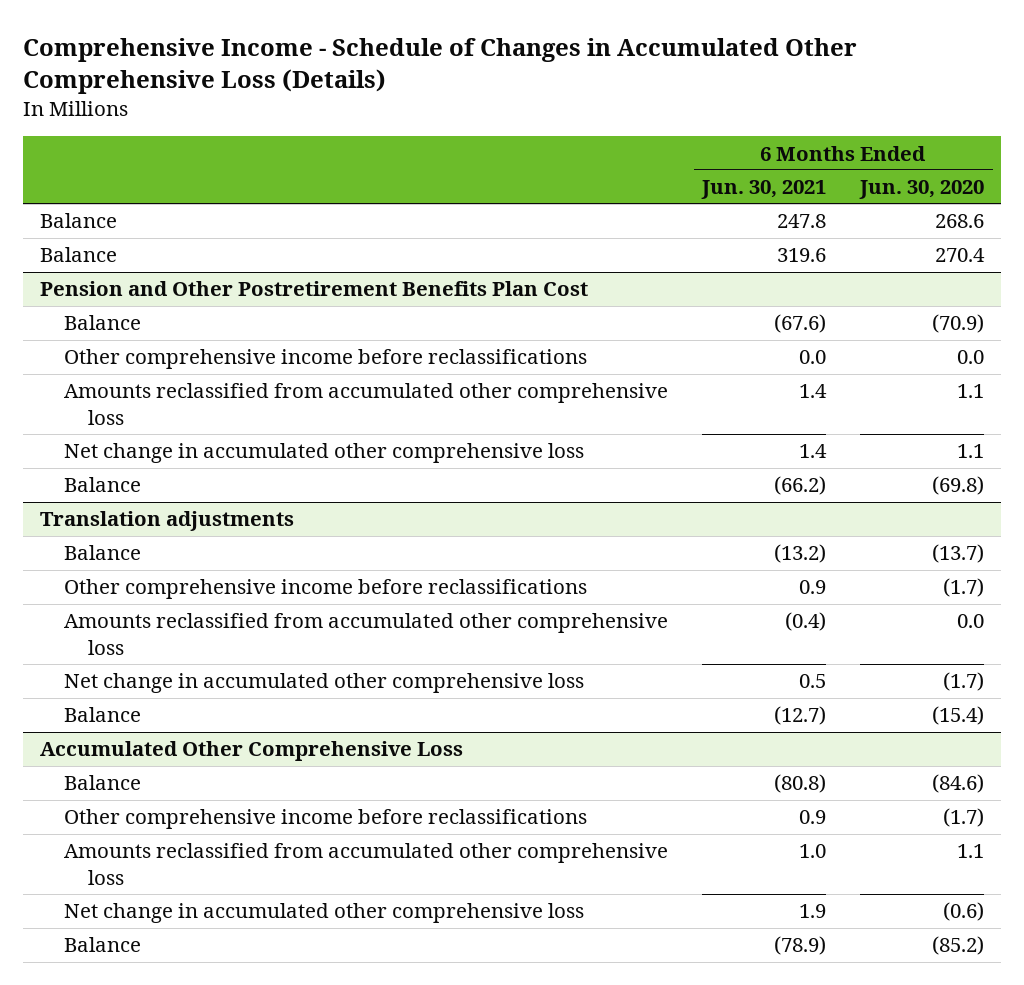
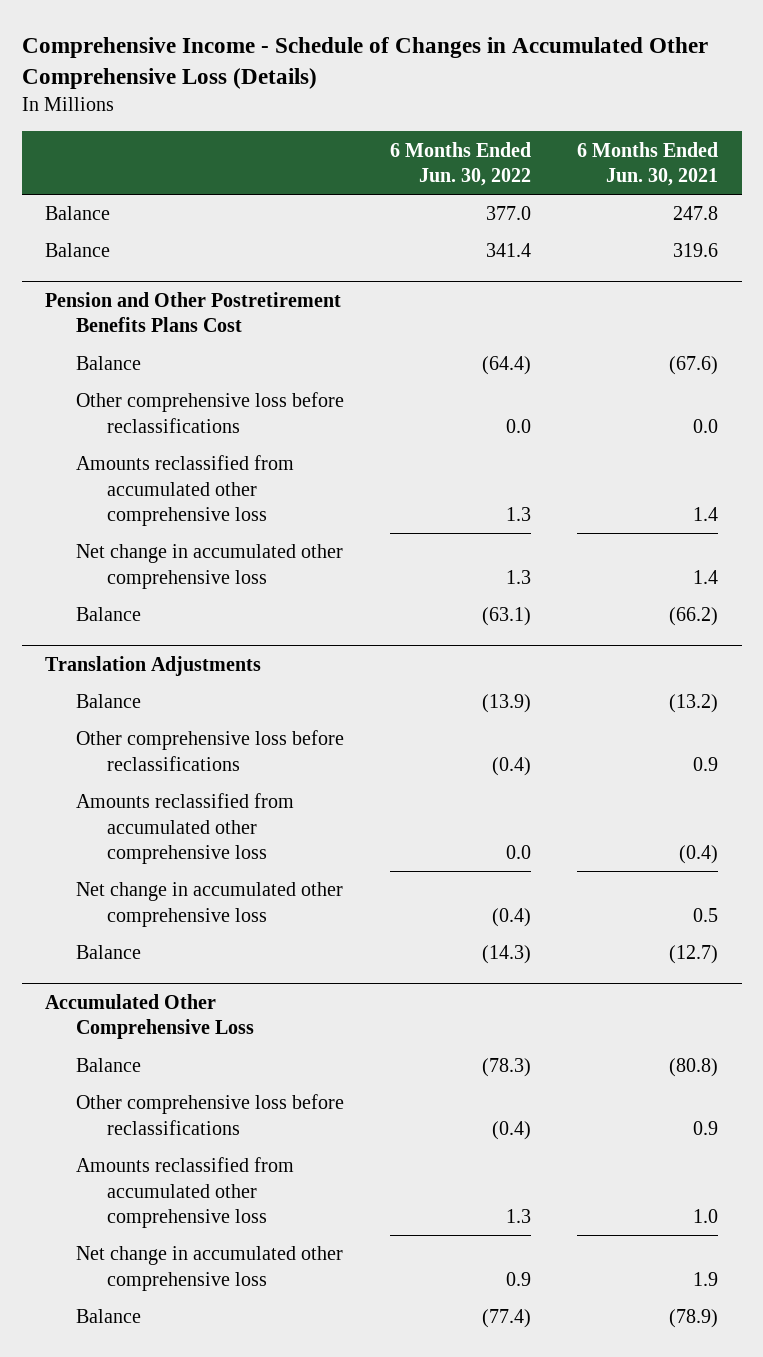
- | 6 Months Ended Jun. 30, 2021 | 6 Months Ended Jun. 30, 2020
+ | 6 Months Ended Jun. 30, 2022 | 6 Months Ended Jun. 30, 2021
- Pension and Other Postretirement Benefits Plan Cost
+ Pension and Other Postretirement Benefits Plans Cost
- Other comprehensive income before reclassifications | 0.0 | 0.0
+ Other comprehensive loss before reclassifications | 0.0 | 0.0
- Translation adjustments
+ Translation Adjustments
- Other comprehensive income before reclassifications | 0.9 | (1.7)
+ Other comprehensive loss before reclassifications | (0.4) | 0.9
@ Accumulated Other Comprehensive Loss
- Other comprehensive income before reclassifications | 0.9 | (1.7)
+ Other comprehensive loss before reclassifications | (0.4) | 0.9

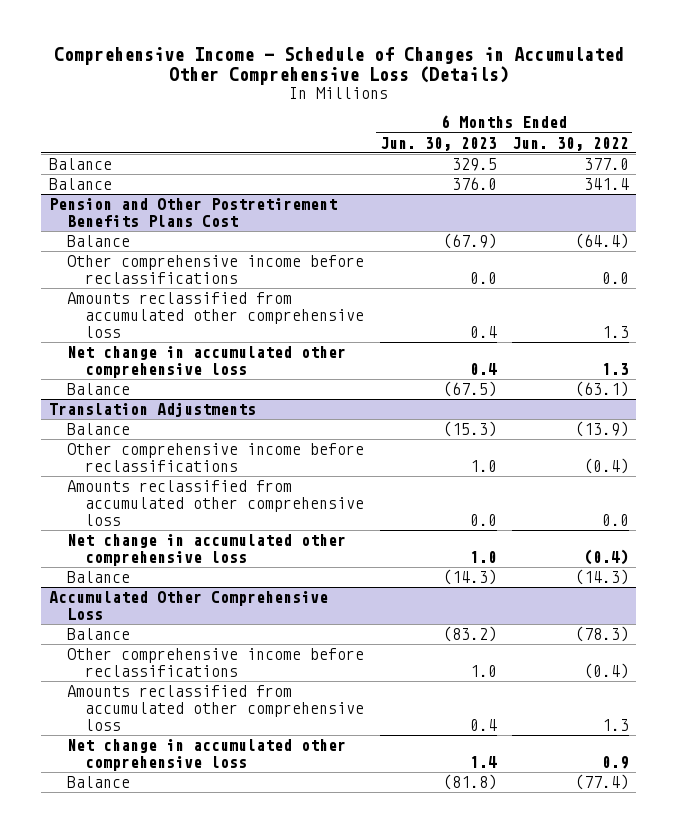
- | 6 Months Ended Jun. 30, 2022 | 6 Months Ended Jun. 30, 2021
+ | 6 Months Ended Jun. 30, 2023 | 6 Months Ended Jun. 30, 2022
@ Pension and Other Postretirement Benefits Plans Cost
- Other comprehensive loss before reclassifications | 0.0 | 0.0
+ Other comprehensive income before reclassifications | 0.0 | 0.0
@ Translation Adjustments
- Other comprehensive loss before reclassifications | (0.4) | 0.9
+ Other comprehensive income before reclassifications | 1.0 | (0.4)
@ Accumulated Other Comprehensive Loss
- Other comprehensive loss before reclassifications | (0.4) | 0.9
+ Other comprehensive income before reclassifications | 1.0 | (0.4)

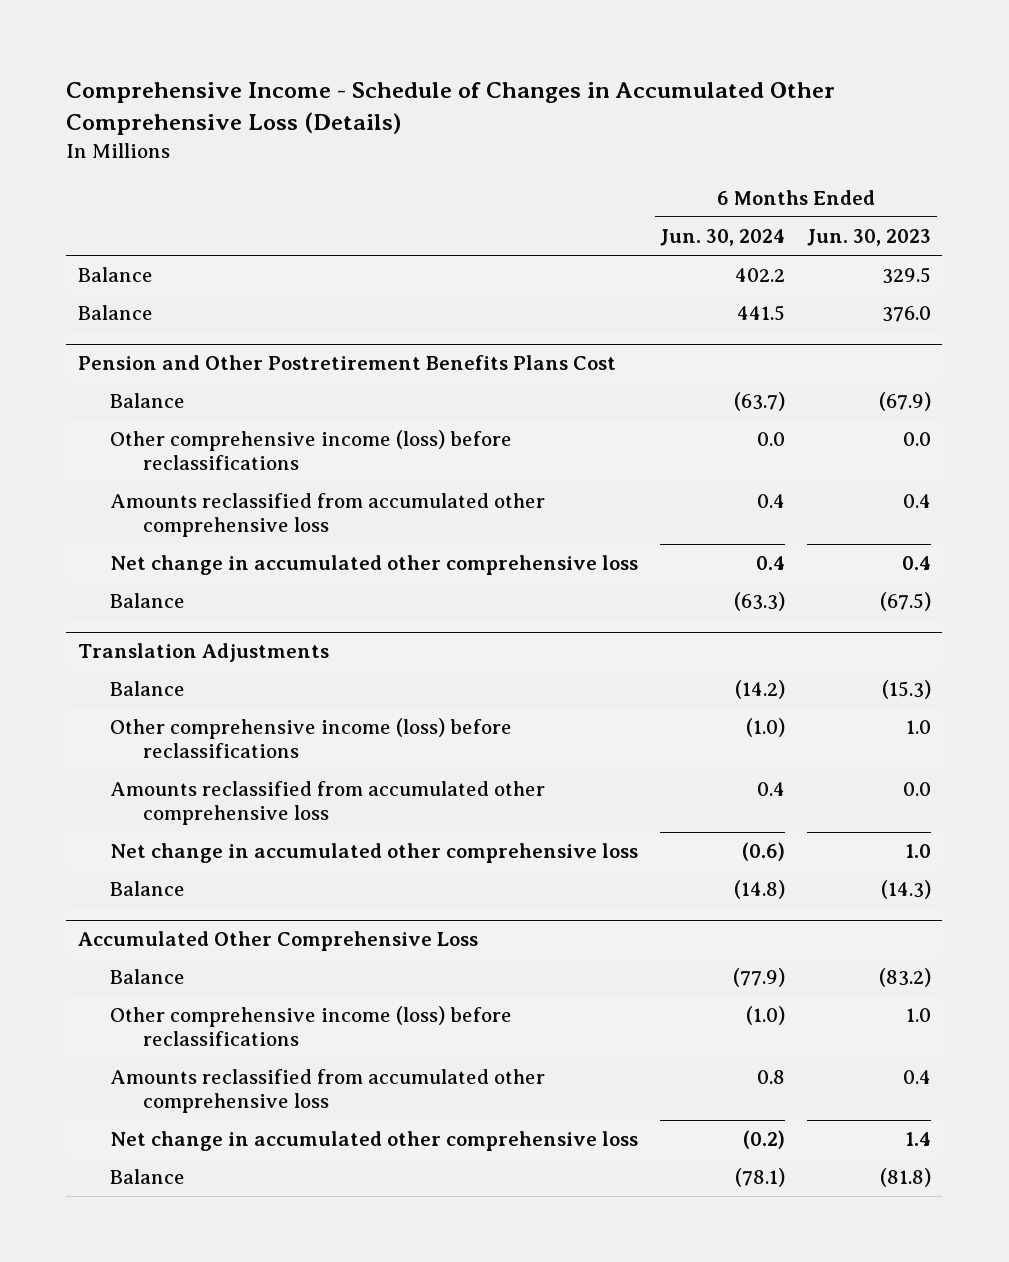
- | 6 Months Ended Jun. 30, 2023 | 6 Months Ended Jun. 30, 2022
+ | 6 Months Ended Jun. 30, 2024 | 6 Months Ended Jun. 30, 2023
@ Pension and Other Postretirement Benefits Plans Cost
- Other comprehensive income before reclassifications | 0.0 | 0.0
+ Other comprehensive income (loss) before reclassifications | 0.0 | 0.0
@ Translation Adjustments
- Other comprehensive income before reclassifications | 1.0 | (0.4)
+ Other comprehensive income (loss) before reclassifications | (1.0) | 1.0
@ Accumulated Other Comprehensive Loss
- Other comprehensive income before reclassifications | 1.0 | (0.4)
+ Other comprehensive income (loss) before reclassifications | (1.0) | 1.0

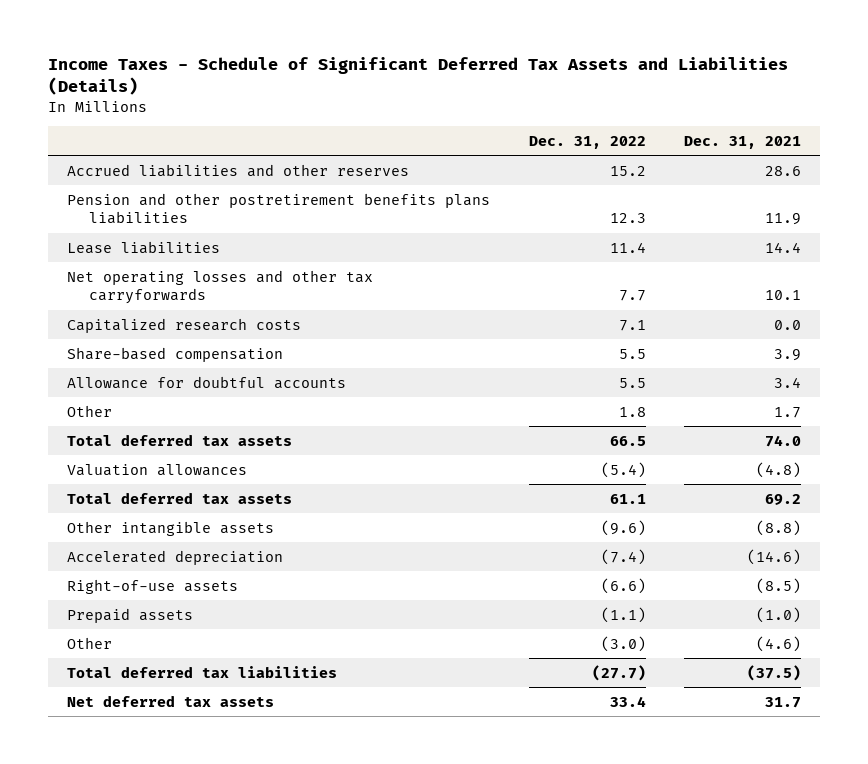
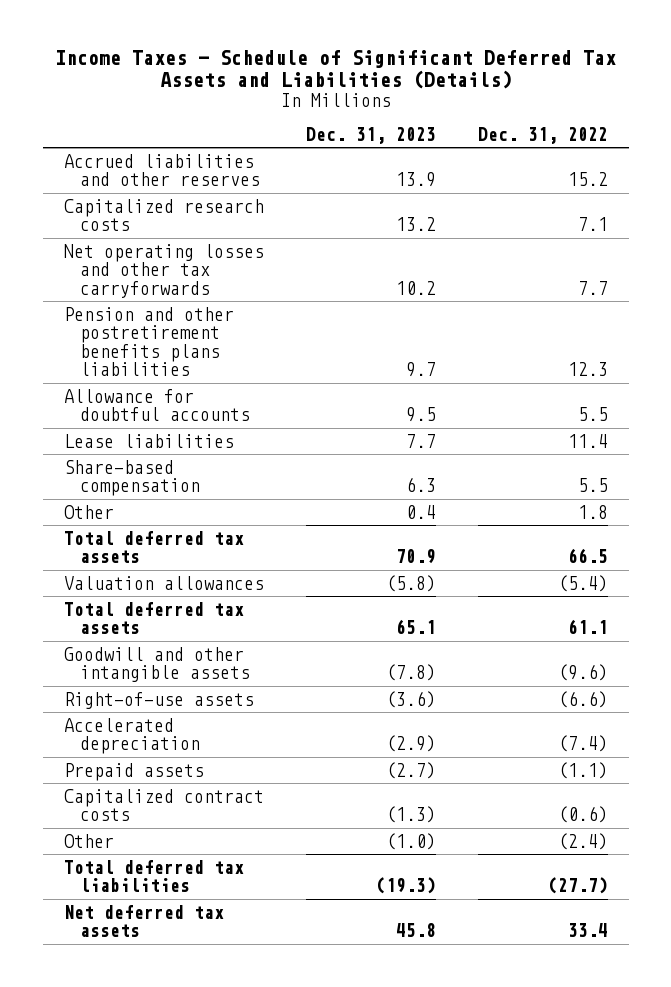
- | Dec. 31, 2022 | Dec. 31, 2021
+ | Dec. 31, 2023 | Dec. 31, 2022
moved up: Capitalized research costs | 13.2 | 7.1
moved up: Net operating losses and other tax carryforwards | 10.2 | 7.7
moved up: Allowance for doubtful accounts | 9.5 | 5.5
- Other intangible assets | (9.6) | (8.8)
+ Goodwill and other intangible assets | (7.8) | (9.6)
moved down: Accelerated depreciation | (2.9) | (7.4)
- Other | (3.0) | (4.6)
+ Capitalized contract costs | (1.3) | (0.6)
+ Other | (1.0) | (2.4)

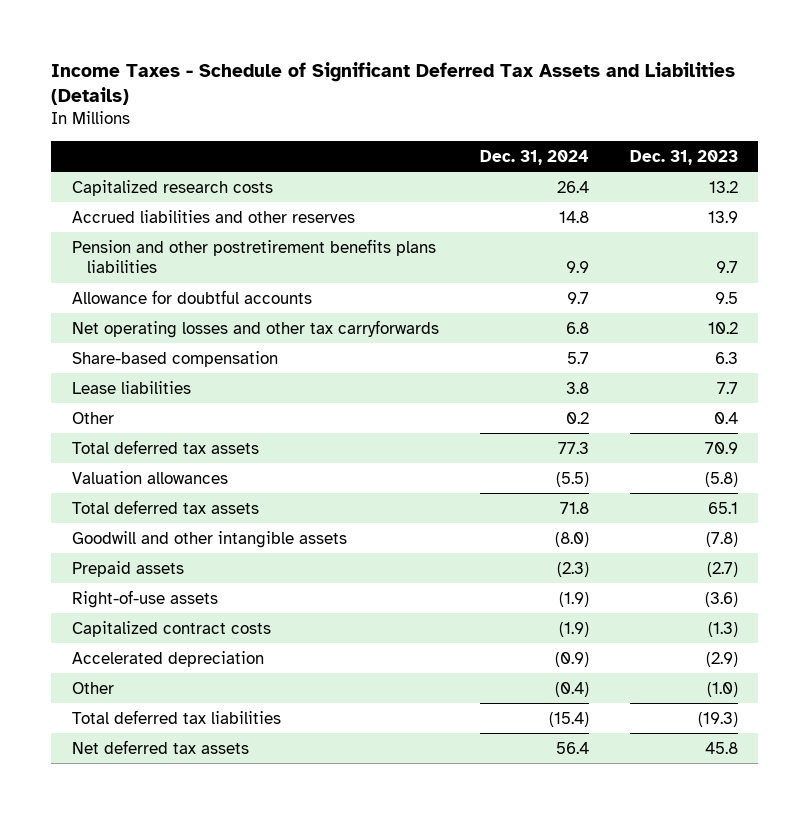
- | Dec. 31, 2023 | Dec. 31, 2022
+ | Dec. 31, 2024 | Dec. 31, 2023
moved down: Accrued liabilities and other reserves | 14.8 | 13.9
moved down: Net operating losses and other tax carryforwards | 6.8 | 10.2
moved down: Lease liabilities | 3.8 | 7.7
moved down: Right-of-use assets | (1.9) | (3.6)
moved down: Accelerated depreciation | (0.9) | (2.9)

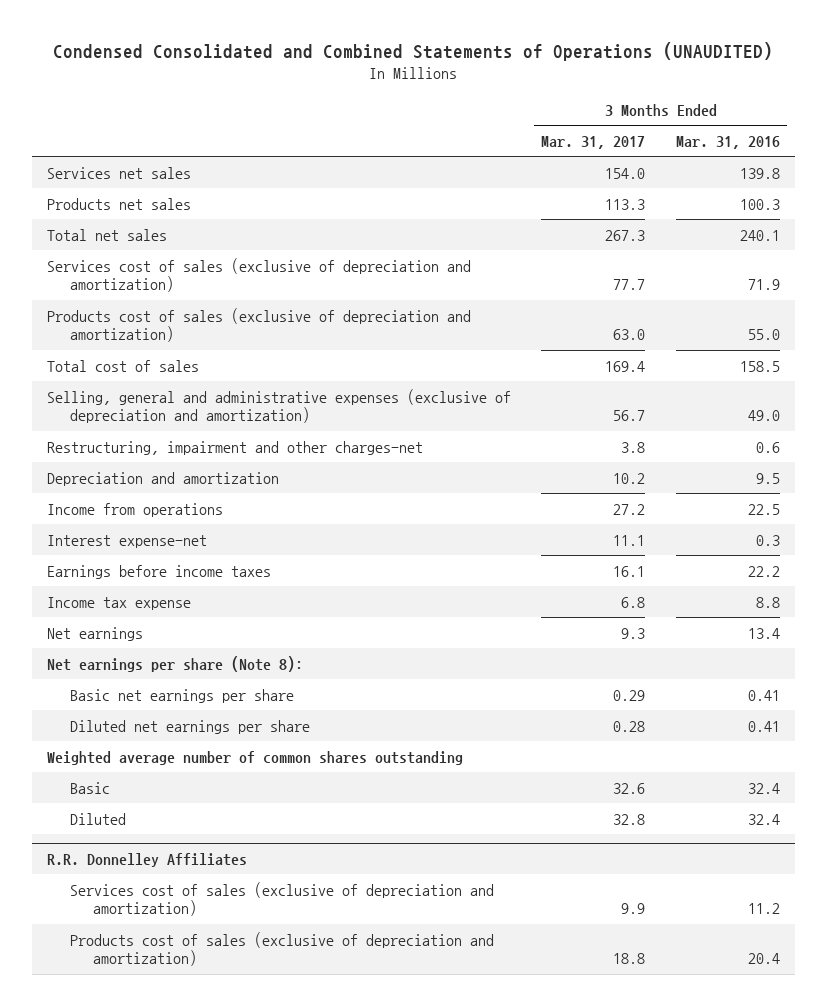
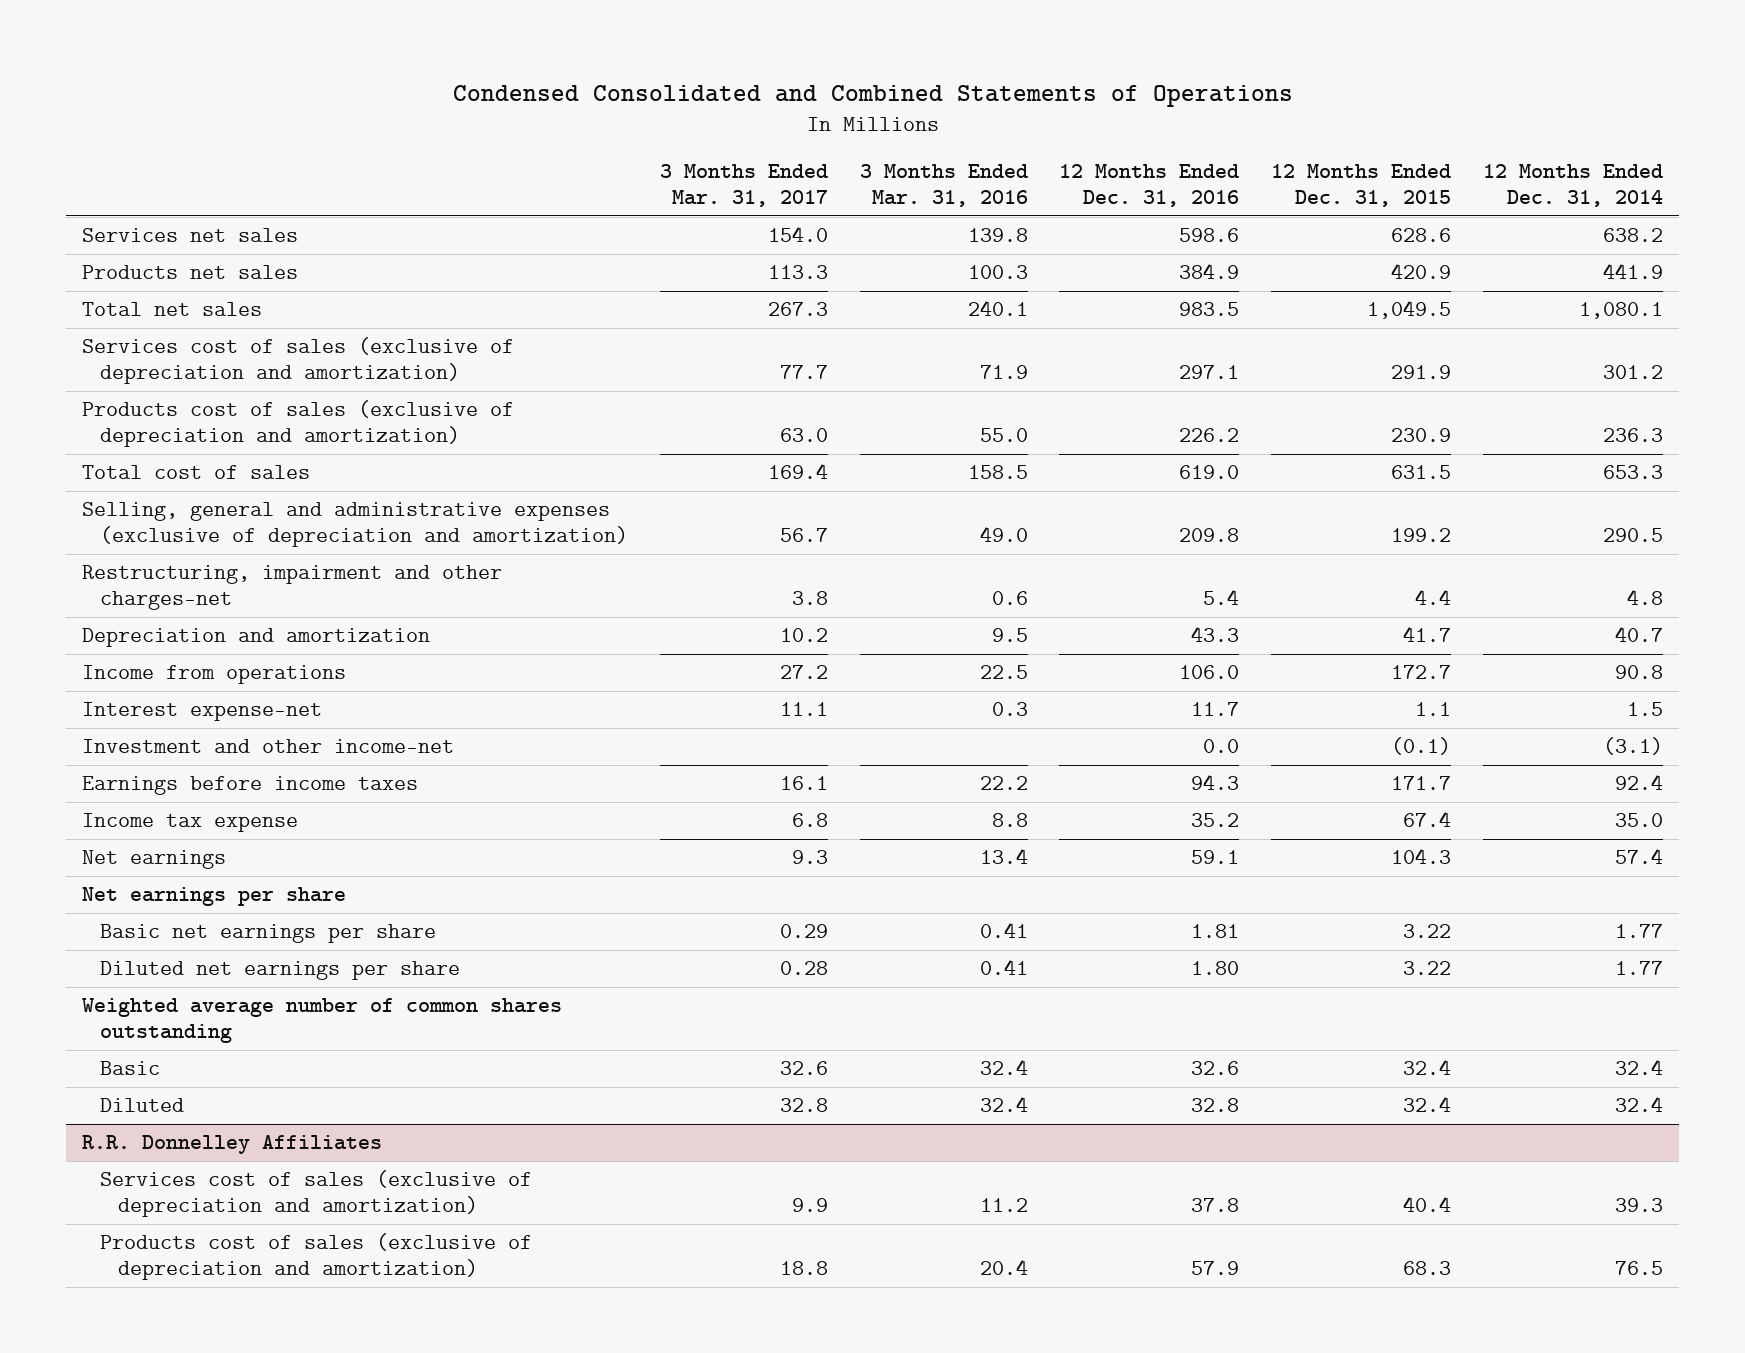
- Condensed Consolidated and Combined Statements of Operations (UNAUDITED)
+ Condensed Consolidated and Combined Statements of Operations
- | 3 Months Ended Mar. 31, 2017 | 3 Months Ended Mar. 31, 2016
+ | 3 Months Ended Mar. 31, 2017 | 3 Months Ended Mar. 31, 2016 | 12 Months Ended Dec. 31, 2016 | 12 Months Ended Dec. 31, 2015 | 12 Months Ended Dec. 31, 2014
+ Investment and other income-net | | | 0.0 | (0.1) | (3.1)
- Net earnings per share (Note 8):
+ Net earnings per share

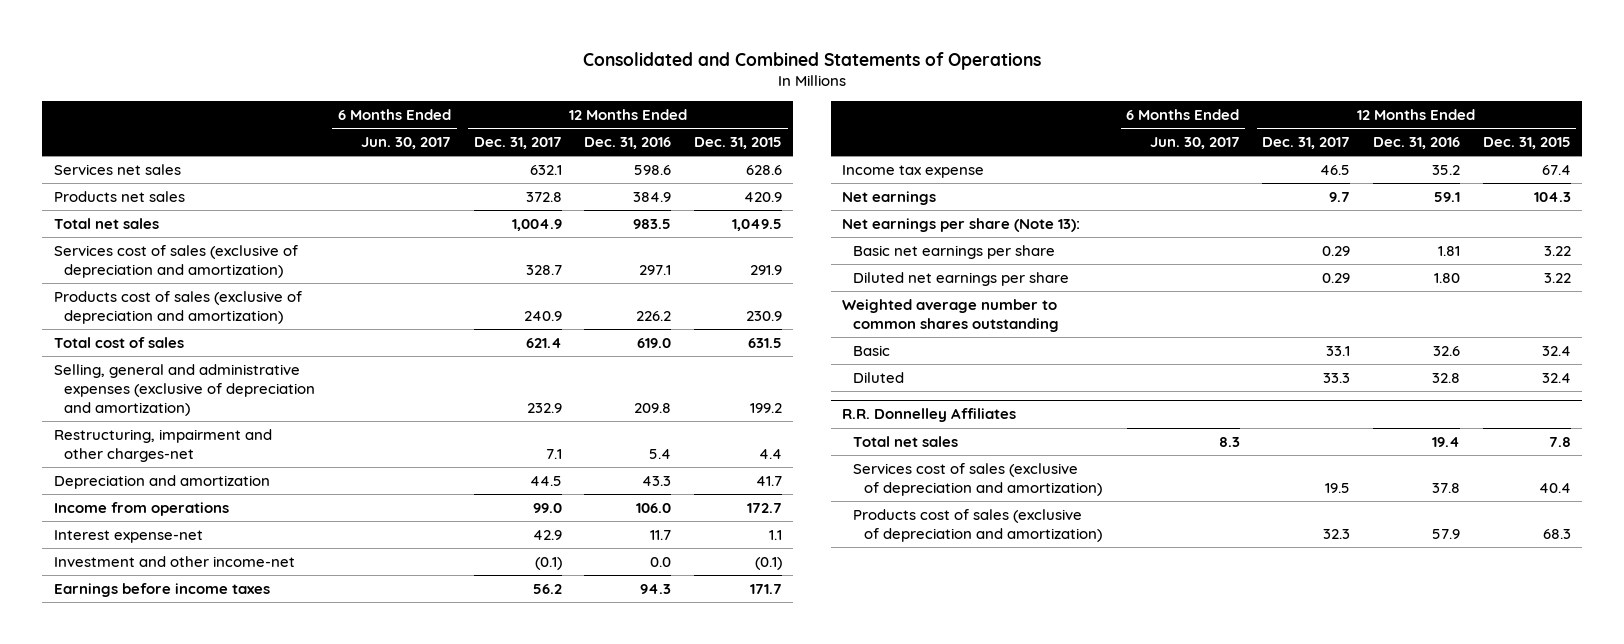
- Condensed Consolidated and Combined Statements of Operations
+ Consolidated and Combined Statements of Operations
- | 3 Months Ended Mar. 31, 2017 | 3 Months Ended Mar. 31, 2016 | 12 Months Ended Dec. 31, 2016 | 12 Months Ended Dec. 31, 2015 | 12 Months Ended Dec. 31, 2014
+ | 6 Months Ended Jun. 30, 2017 | 12 Months Ended Dec. 31, 2017 | 12 Months Ended Dec. 31, 2016 | 12 Months Ended Dec. 31, 2015
- Net earnings per share
+ Net earnings per share (Note 13):
- Weighted average number of common shares outstanding
+ Weighted average number to common shares outstanding
@ R.R. Donnelley Affiliates
+ Total net sales | 8.3 | | 19.4 | 7.8

